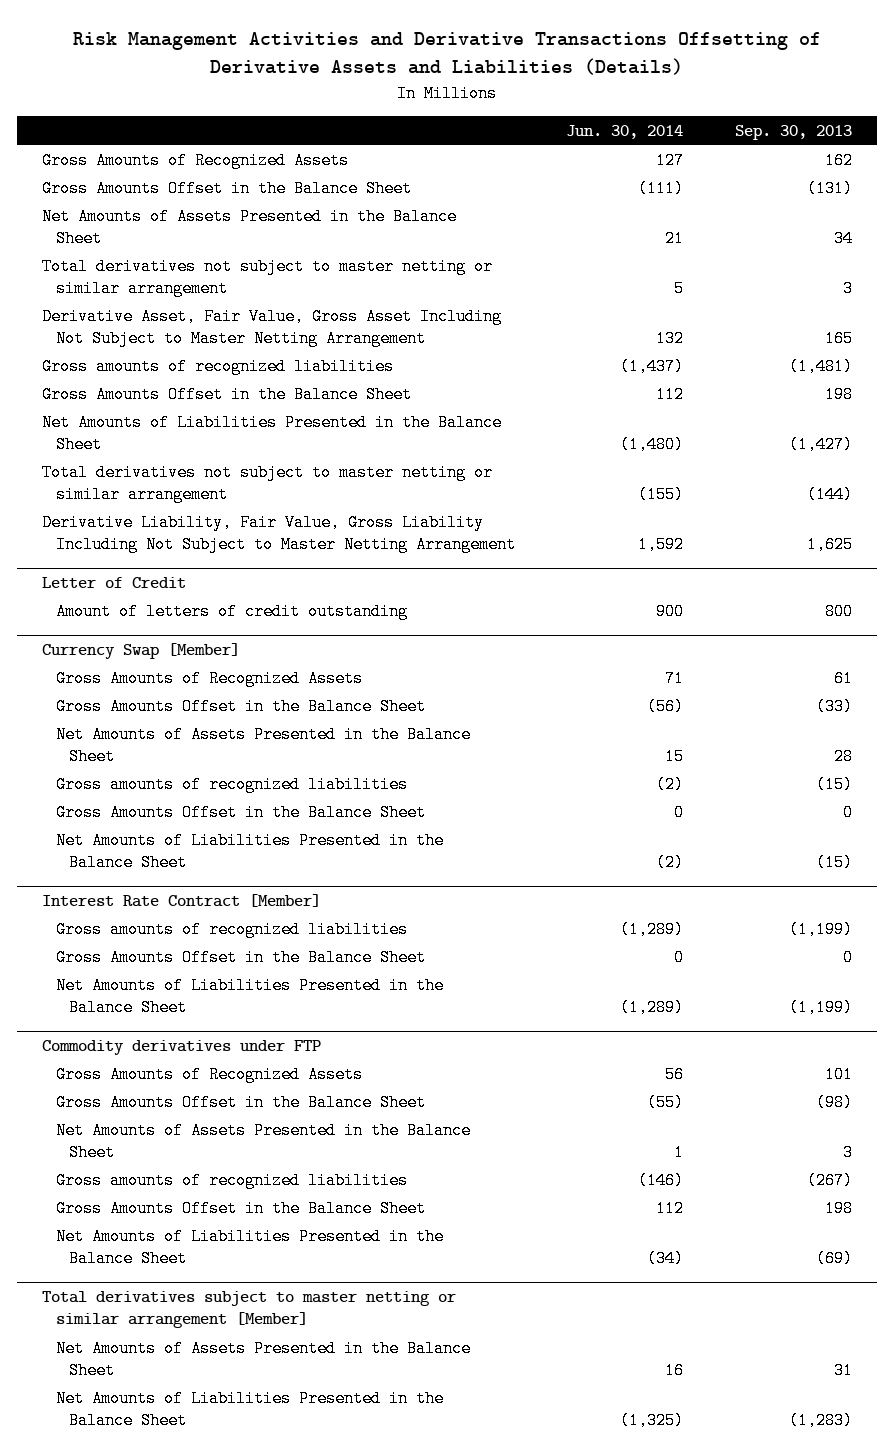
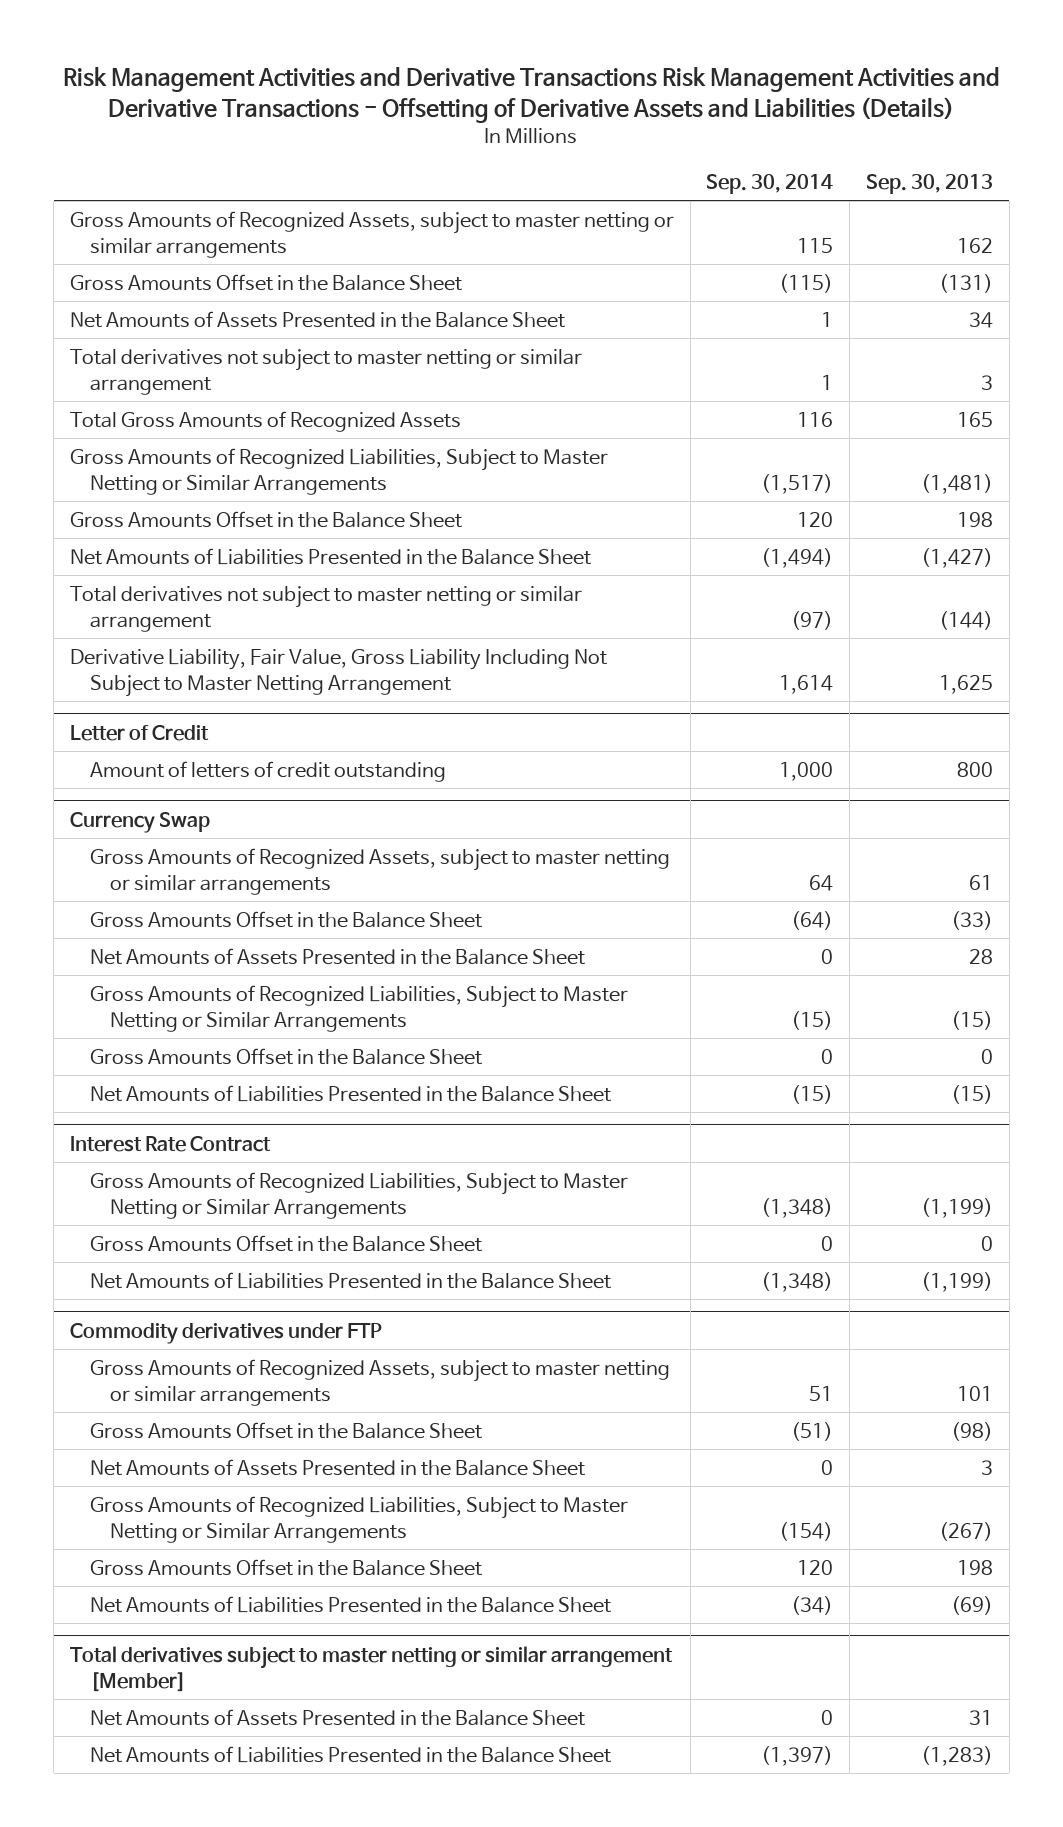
- Risk Management Activities and Derivative Transactions Offsetting of Derivative Assets and Liabilities (Details)
+ Risk Management Activities and Derivative Transactions Risk Management Activities and Derivative Transactions - Offsetting of Derivative Assets and Liabilities (Details)
- | Jun. 30, 2014 | Sep. 30, 2013
+ | Sep. 30, 2014 | Sep. 30, 2013
- Gross Amounts of Recognized Assets | 127 | 162
+ Gross Amounts of Recognized Assets, subject to master netting or similar arrangements | 115 | 162
- Derivative Asset, Fair Value, Gross Asset Including Not Subject to Master Netting Arrangement | 132 | 165
- Gross amounts of recognized liabilities | (1,437) | (1,481)
+ Total Gross Amounts of Recognized Assets | 116 | 165
+ Gross Amounts of Recognized Liabilities, Subject to Master Netting or Similar Arrangements | (1,517) | (1,481)
- Currency Swap [Member]
- Gross Amounts of Recognized Assets | 71 | 61
+ Currency Swap
+ Gross Amounts of Recognized Assets, subject to master netting or similar arrangements | 64 | 61
- Gross amounts of recognized liabilities | (2) | (15)
+ Gross Amounts of Recognized Liabilities, Subject to Master Netting or Similar Arrangements | (15) | (15)
- Interest Rate Contract [Member]
- Gross amounts of recognized liabilities | (1,289) | (1,199)
+ Interest Rate Contract
+ Gross Amounts of Recognized Liabilities, Subject to Master Netting or Similar Arrangements | (1,348) | (1,199)
@ Commodity derivatives under FTP
- Gross Amounts of Recognized Assets | 56 | 101
+ Gross Amounts of Recognized Assets, subject to master netting or similar arrangements | 51 | 101
- Gross amounts of recognized liabilities | (146) | (267)
+ Gross Amounts of Recognized Liabilities, Subject to Master Netting or Similar Arrangements | (154) | (267)

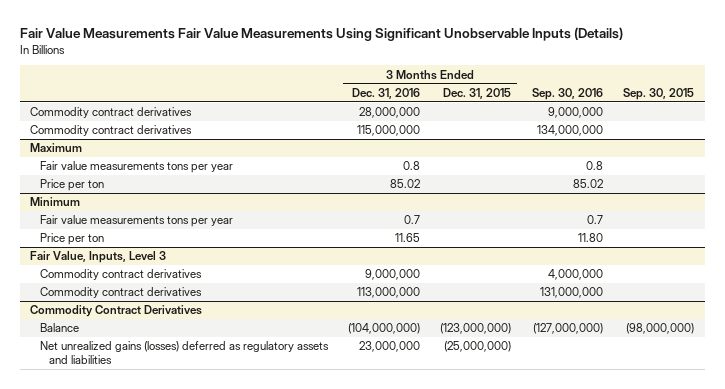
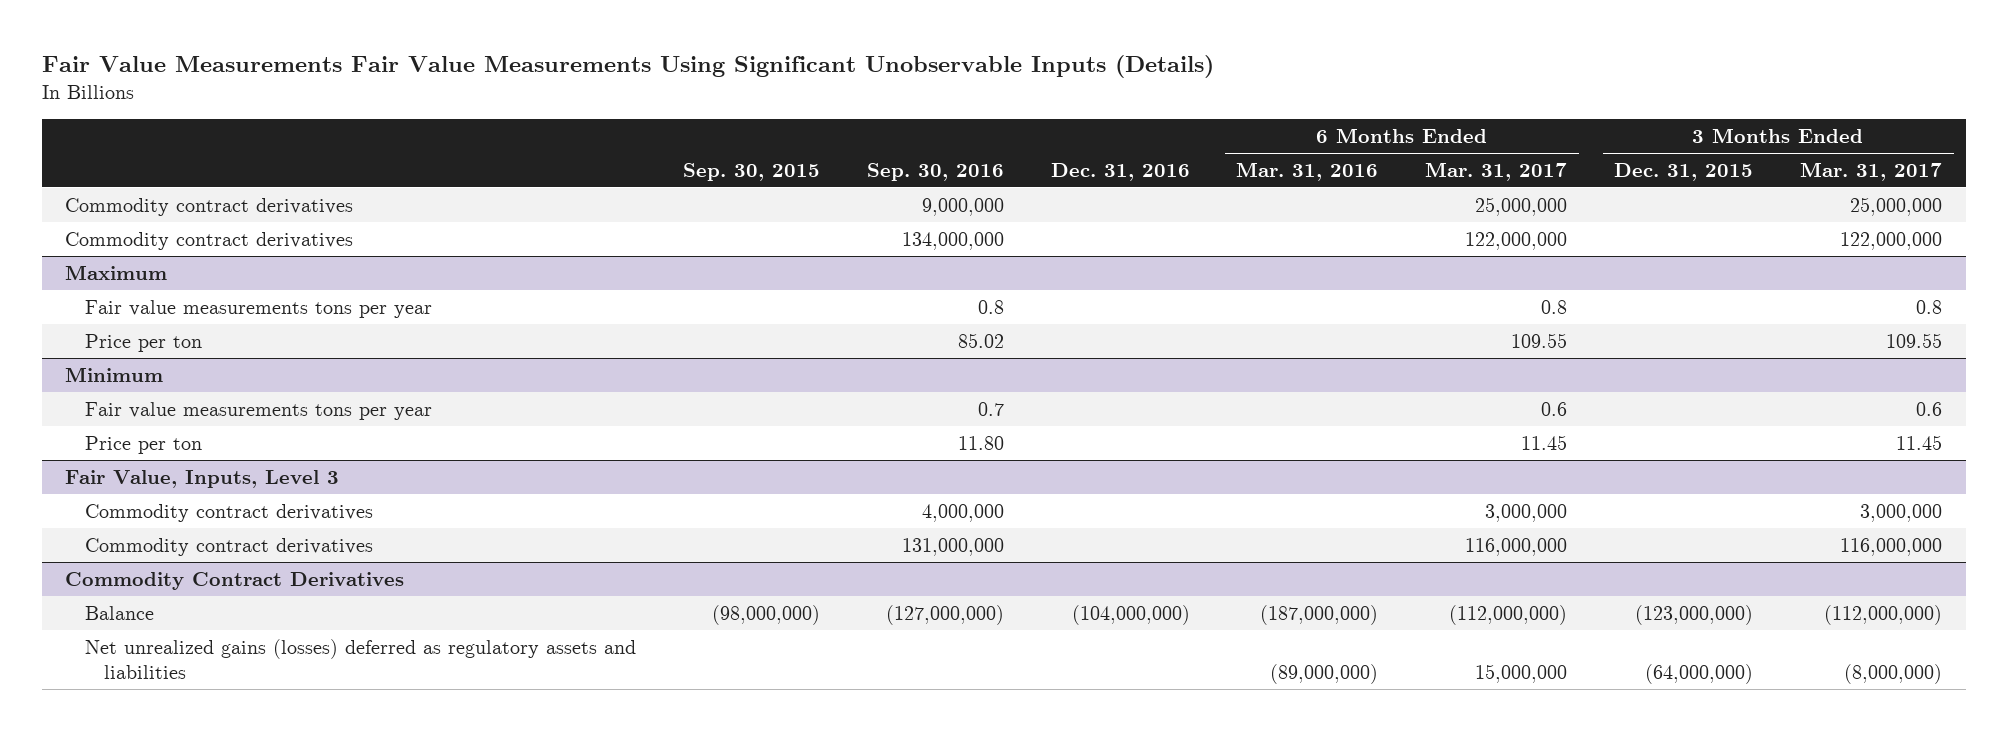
- | 3 Months Ended Dec. 31, 2016 | 3 Months Ended Dec. 31, 2015 | Sep. 30, 2016 | Sep. 30, 2015
+ | Sep. 30, 2015 | Sep. 30, 2016 | Dec. 31, 2016 | 6 Months Ended Mar. 31, 2016 | 6 Months Ended Mar. 31, 2017 | 3 Months Ended Dec. 31, 2015 | 3 Months Ended Mar. 31, 2017
@ Commodity Contract Derivatives
- Net unrealized gains (losses) deferred as regulatory assets and liabilities | 23,000,000 | (25,000,000) | |
+ Net unrealized gains (losses) deferred as regulatory assets and liabilities | | | | (89,000,000) | 15,000,000 | (64,000,000) | (8,000,000)

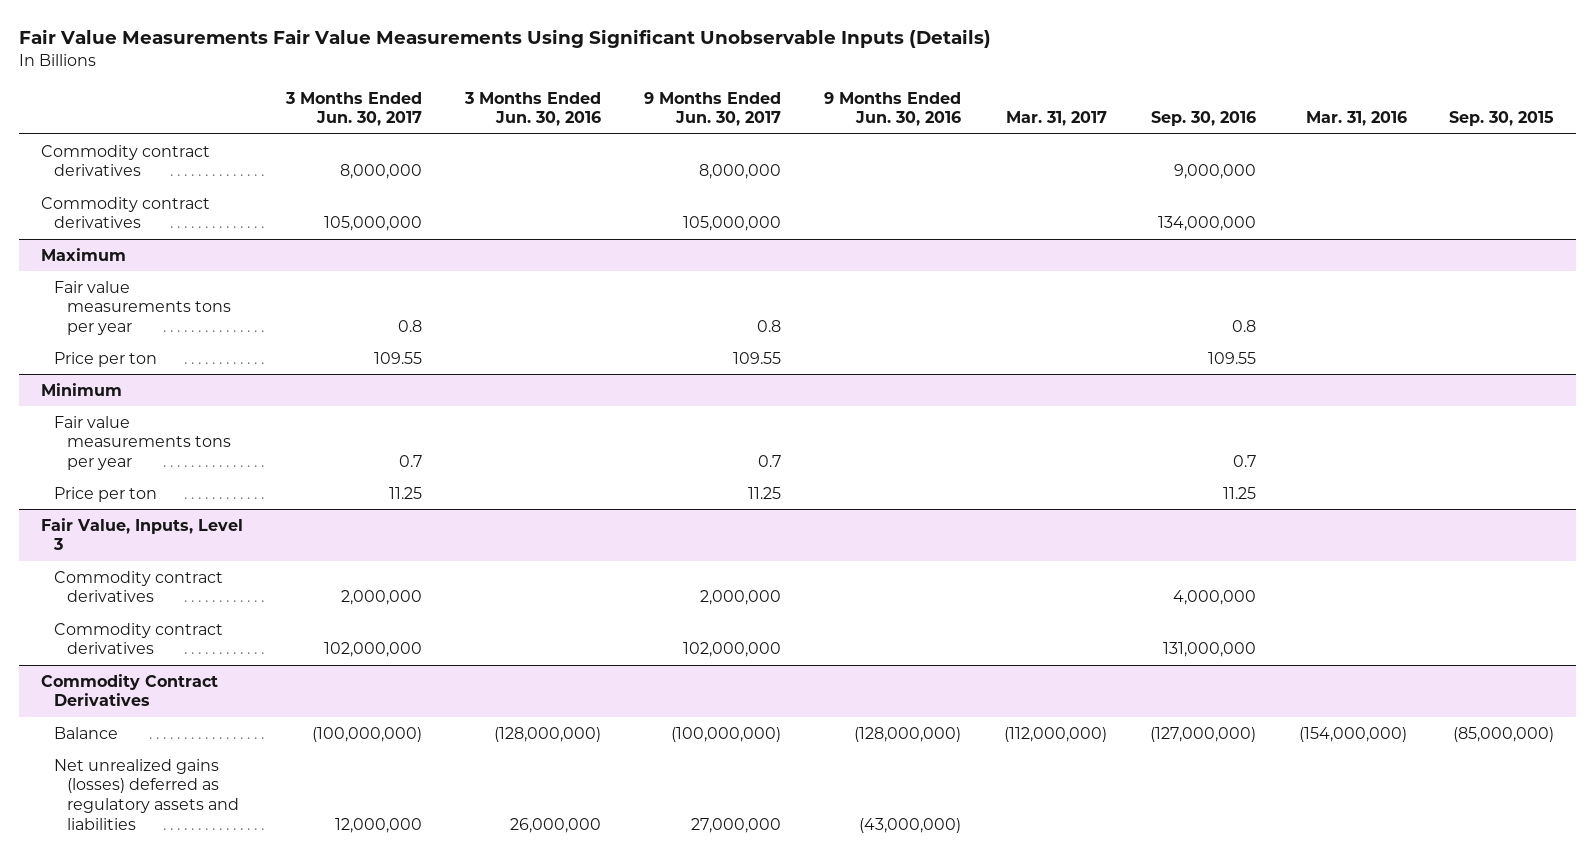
- | Sep. 30, 2015 | Sep. 30, 2016 | Dec. 31, 2016 | 6 Months Ended Mar. 31, 2016 | 6 Months Ended Mar. 31, 2017 | 3 Months Ended Dec. 31, 2015 | 3 Months Ended Mar. 31, 2017
+ | 3 Months Ended Jun. 30, 2017 | 3 Months Ended Jun. 30, 2016 | 9 Months Ended Jun. 30, 2017 | 9 Months Ended Jun. 30, 2016 | Mar. 31, 2017 | Sep. 30, 2016 | Mar. 31, 2016 | Sep. 30, 2015
@ Maximum
- Price per ton | | 85.02 | | | 109.55 | | 109.55
+ Price per ton | 109.55 | | 109.55 | | | 109.55 | |
@ Minimum
- Price per ton | | 11.80 | | | 11.45 | | 11.45
+ Price per ton | 11.25 | | 11.25 | | | 11.25 | |
@ Commodity Contract Derivatives
- Balance | (98,000,000) | (127,000,000) | (104,000,000) | (187,000,000) | (112,000,000) | (123,000,000) | (112,000,000)
+ Balance | (100,000,000) | (128,000,000) | (100,000,000) | (128,000,000) | (112,000,000) | (127,000,000) | (154,000,000) | (85,000,000)

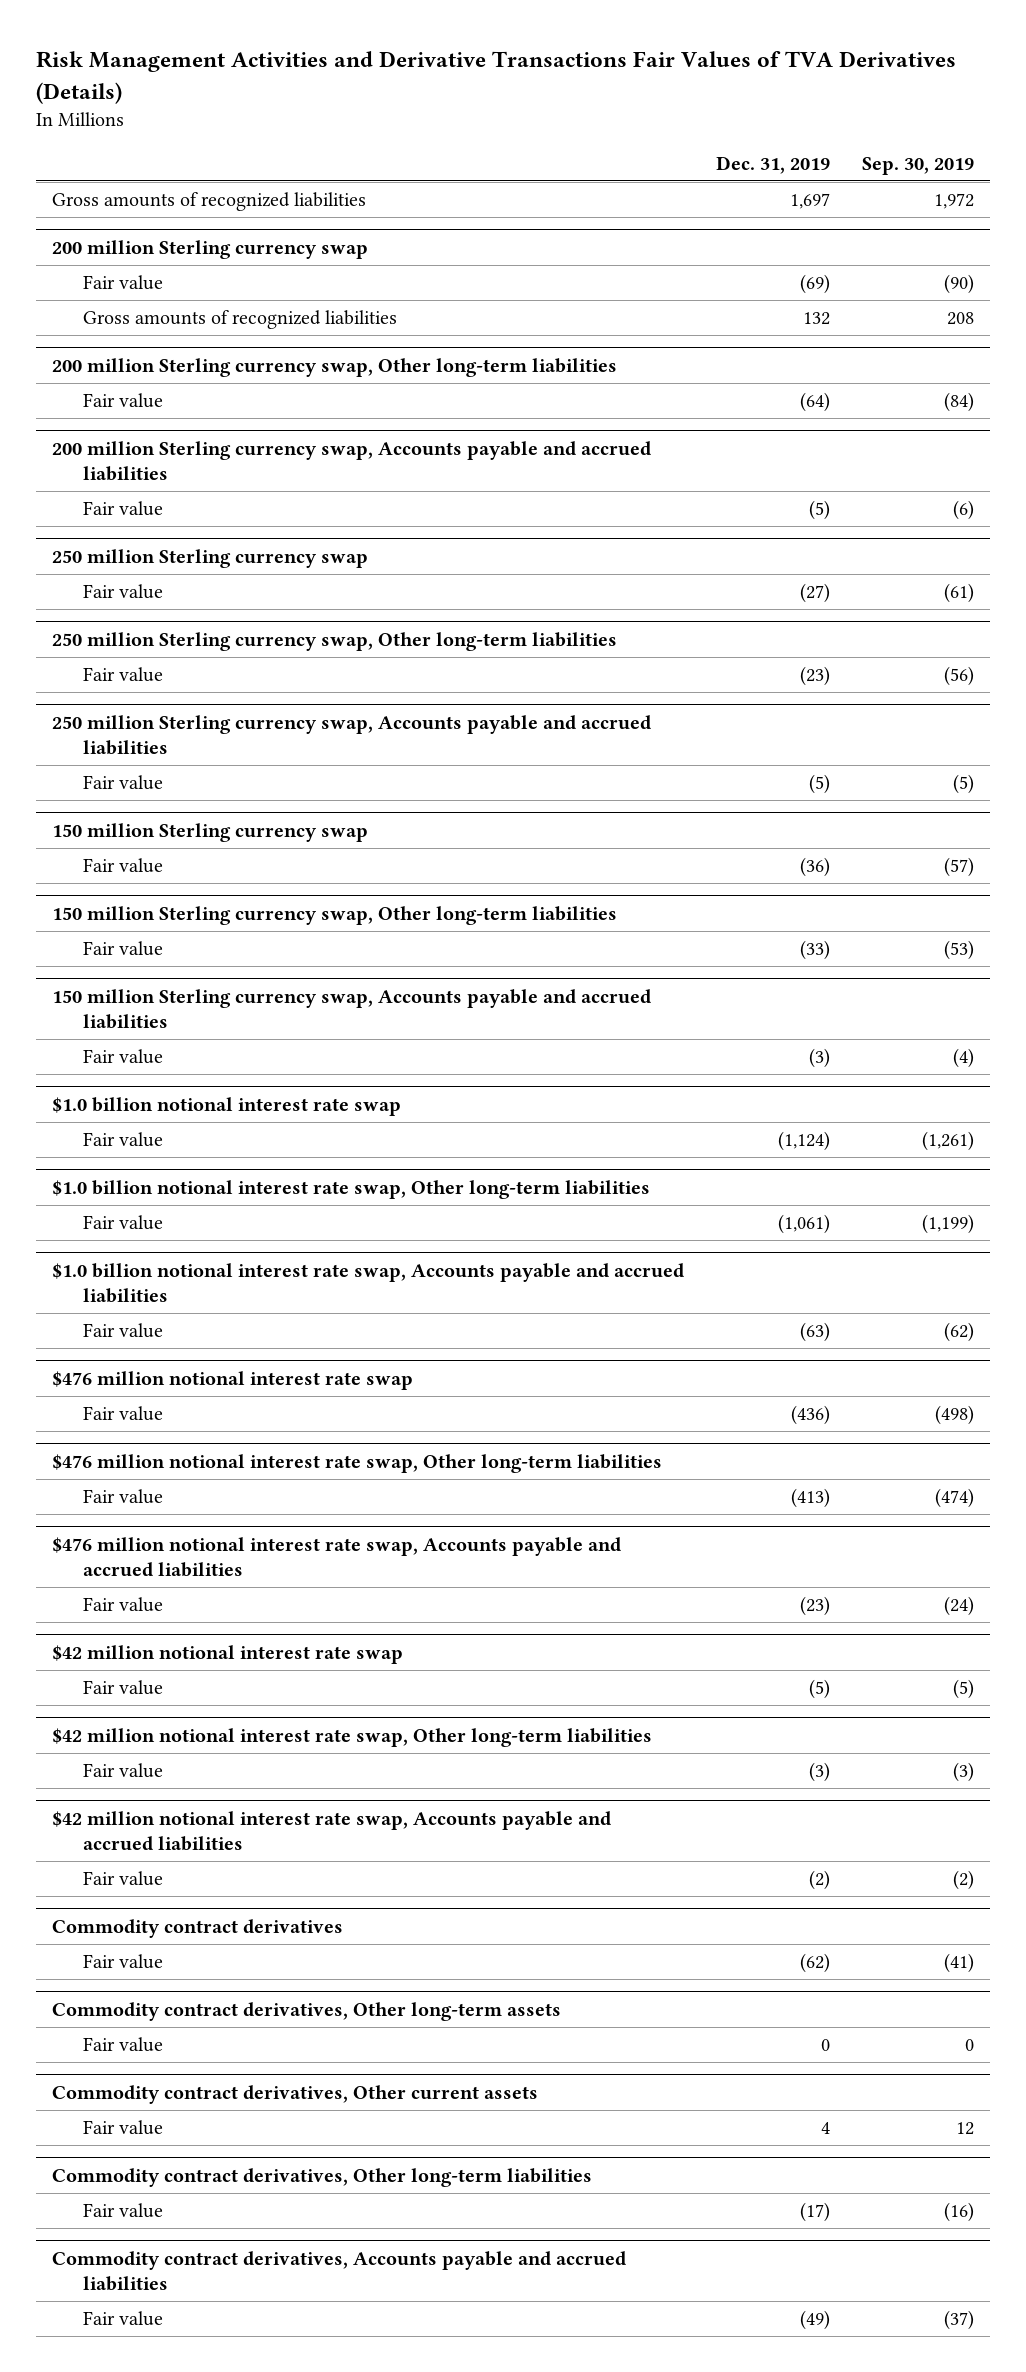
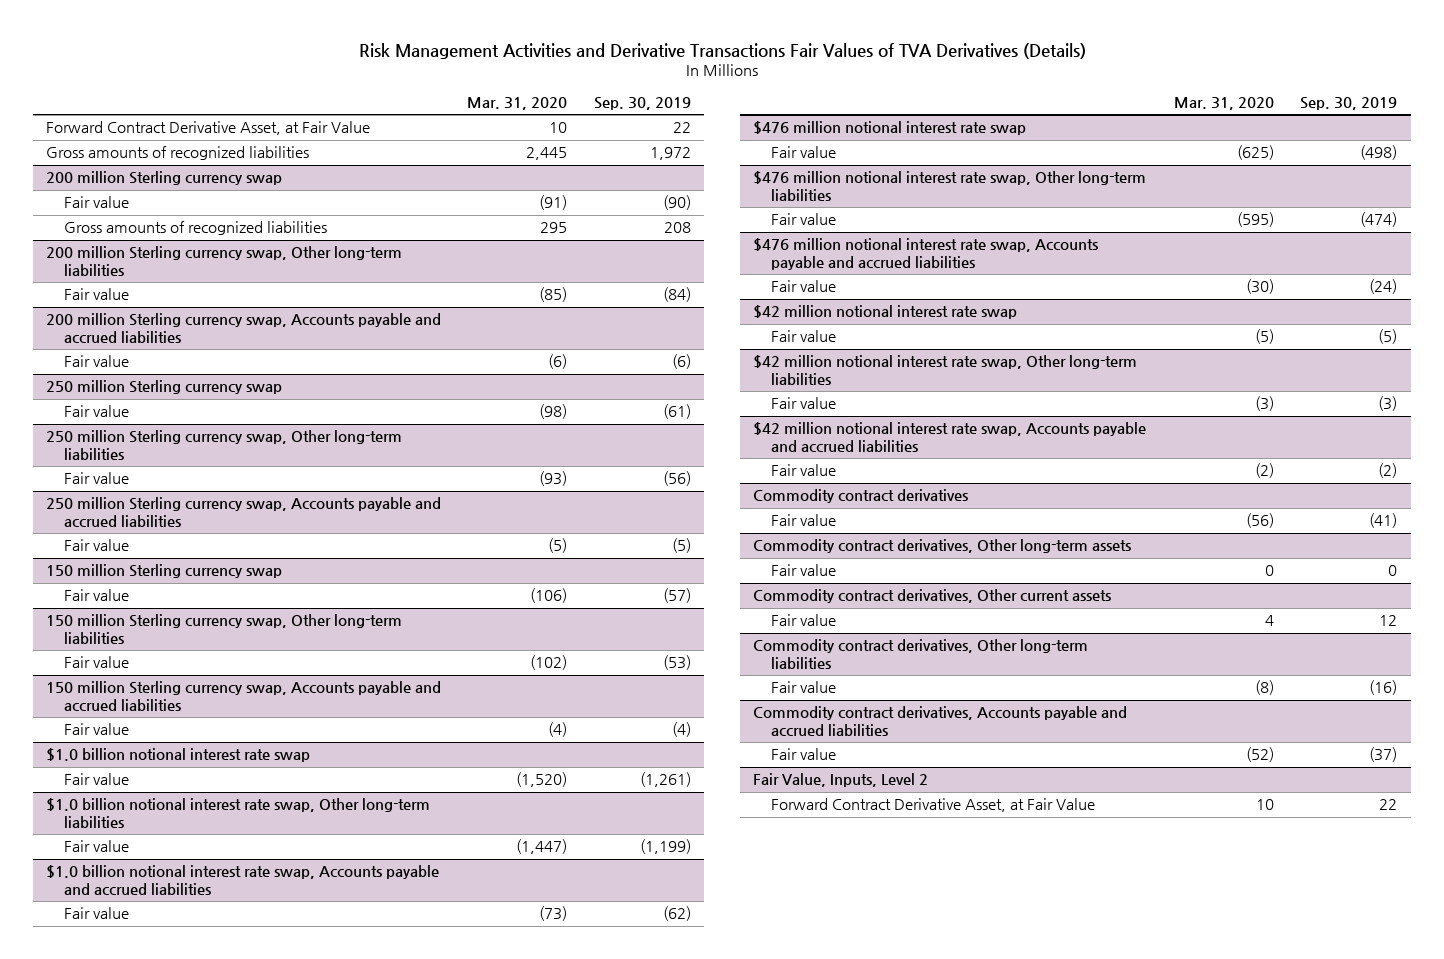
- | Dec. 31, 2019 | Sep. 30, 2019
+ | Mar. 31, 2020 | Sep. 30, 2019
+ Forward Contract Derivative Asset, at Fair Value | 10 | 22
+ Fair Value, Inputs, Level 2
+ Forward Contract Derivative Asset, at Fair Value | 10 | 22

